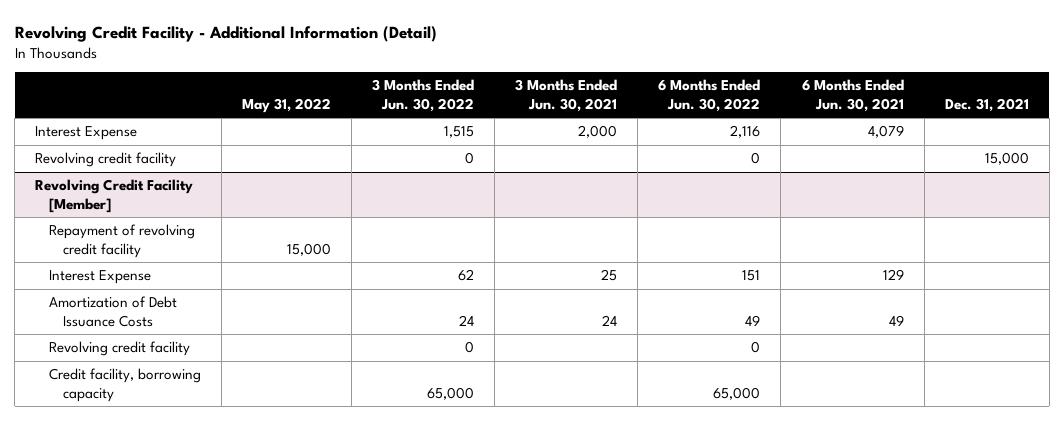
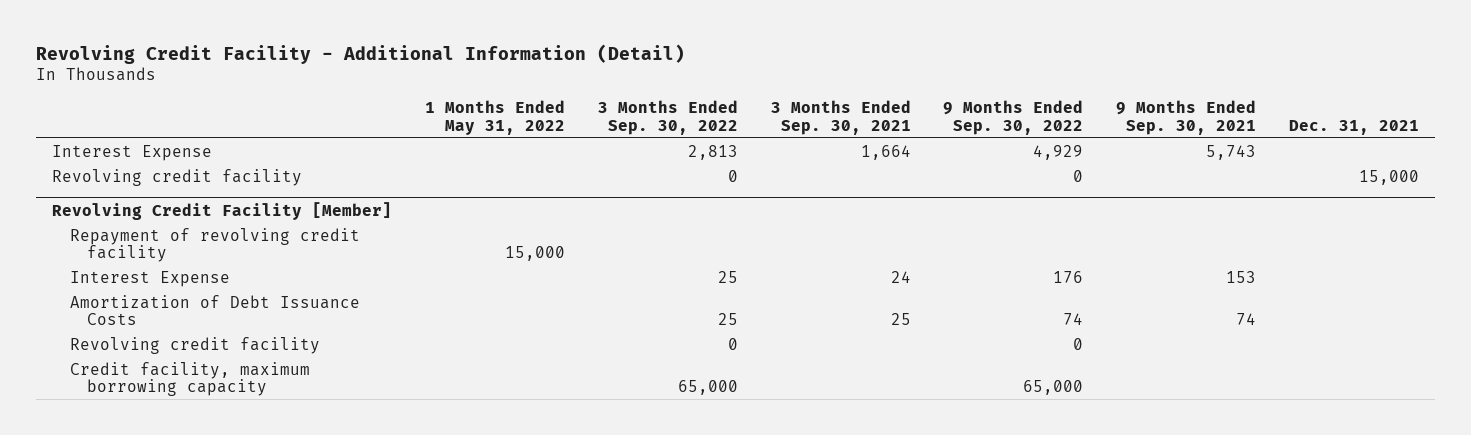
- | May 31, 2022 | 3 Months Ended Jun. 30, 2022 | 3 Months Ended Jun. 30, 2021 | 6 Months Ended Jun. 30, 2022 | 6 Months Ended Jun. 30, 2021 | Dec. 31, 2021
+ | 1 Months Ended May 31, 2022 | 3 Months Ended Sep. 30, 2022 | 3 Months Ended Sep. 30, 2021 | 9 Months Ended Sep. 30, 2022 | 9 Months Ended Sep. 30, 2021 | Dec. 31, 2021
@ Revolving Credit Facility [Member]
- Credit facility, borrowing capacity | | 65,000 | | 65,000 | |
+ Credit facility, maximum borrowing capacity | | 65,000 | | 65,000 | |

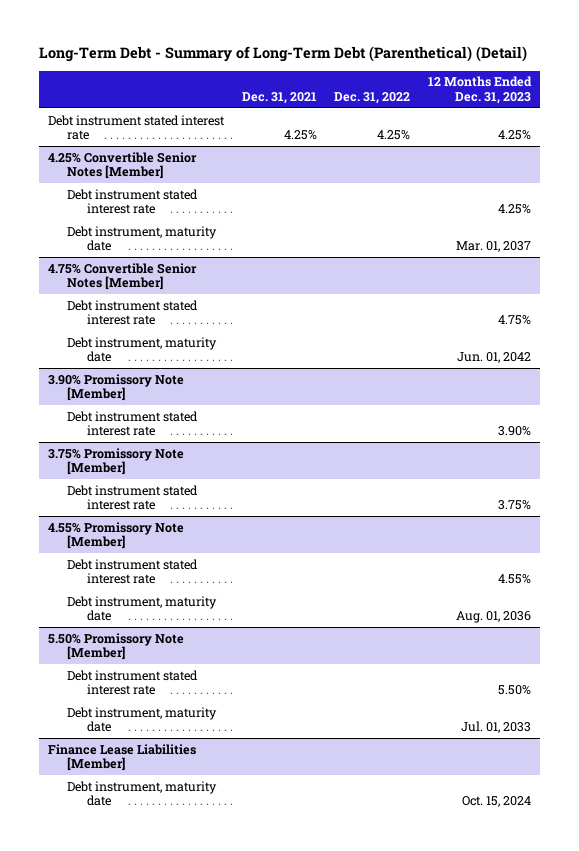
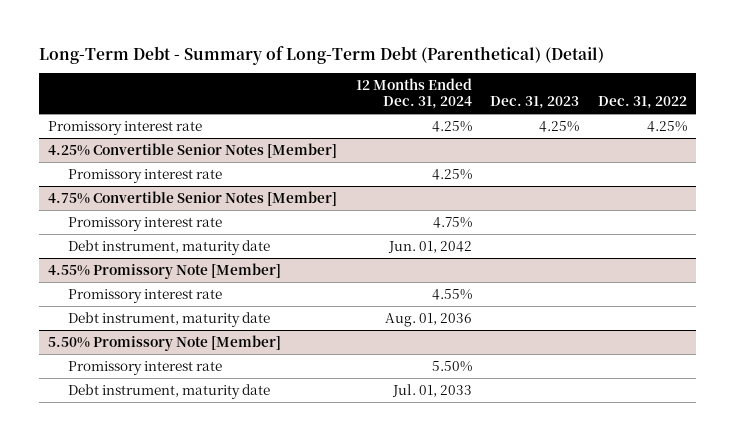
- | Dec. 31, 2021 | Dec. 31, 2022 | 12 Months Ended Dec. 31, 2023
+ | 12 Months Ended Dec. 31, 2024 | Dec. 31, 2023 | Dec. 31, 2022
- Debt instrument stated interest rate | 4.25% | 4.25% | 4.25%
+ Promissory interest rate | 4.25% | 4.25% | 4.25%
@ 4.25% Convertible Senior Notes [Member]
- Debt instrument stated interest rate | | | 4.25%
- Debt instrument, maturity date | | | Mar. 01, 2037
+ Promissory interest rate | 4.25% | |
@ 4.75% Convertible Senior Notes [Member]
- Debt instrument stated interest rate | | | 4.75%
+ Promissory interest rate | 4.75% | |
- 3.90% Promissory Note [Member]
- Debt instrument stated interest rate | | | 3.90%
- 3.75% Promissory Note [Member]
- Debt instrument stated interest rate | | | 3.75%
@ 4.55% Promissory Note [Member]
- Debt instrument stated interest rate | | | 4.55%
+ Promissory interest rate | 4.55% | |
@ 5.50% Promissory Note [Member]
- Debt instrument stated interest rate | | | 5.50%
+ Promissory interest rate | 5.50% | |
- Finance Lease Liabilities [Member]
- Debt instrument, maturity date | | | Oct. 15, 2024

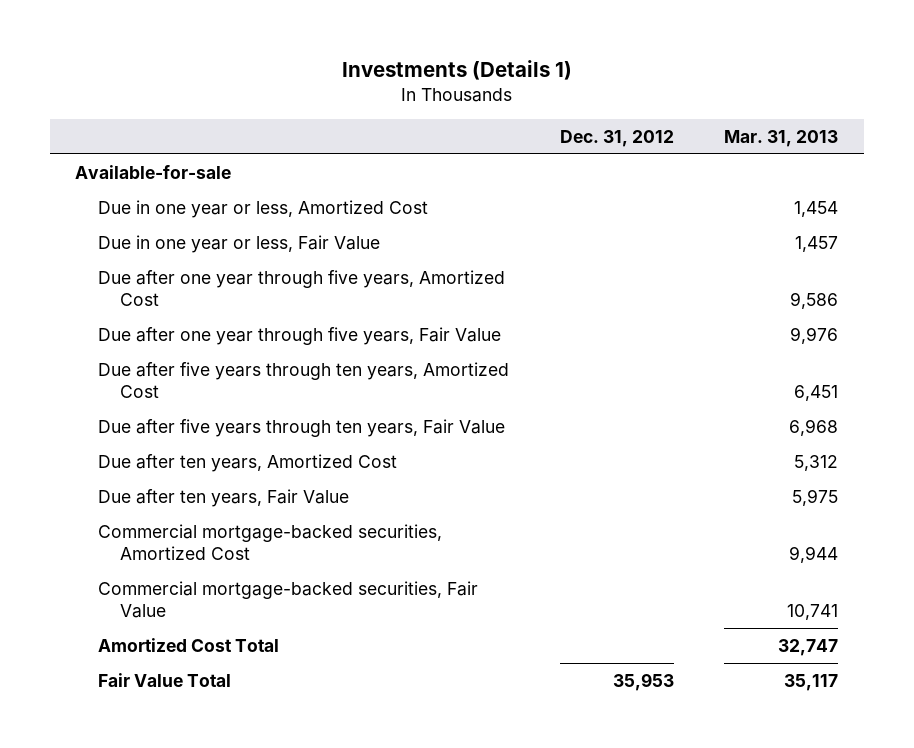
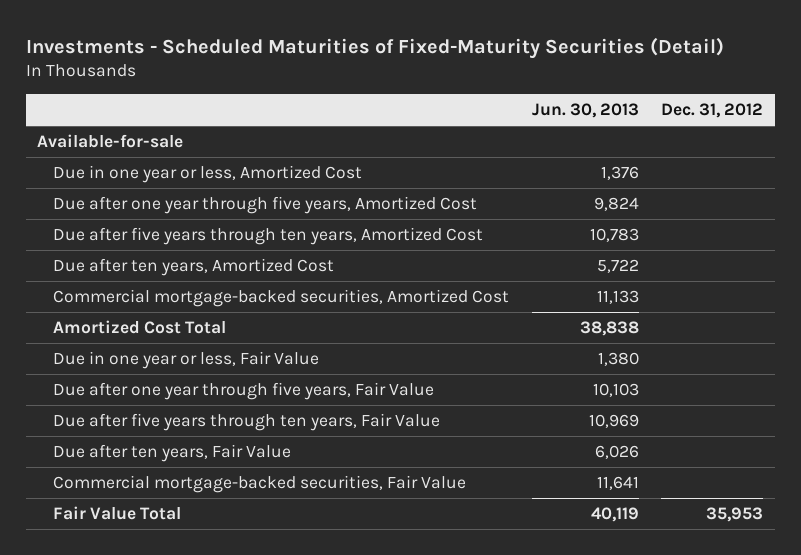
- Investments (Details 1)
+ Investments - Scheduled Maturities of Fixed-Maturity Securities (Detail)
- | Dec. 31, 2012 | Mar. 31, 2013
+ | Jun. 30, 2013 | Dec. 31, 2012
moved down: Due in one year or less, Fair Value | 1,380 |
moved down: Due after one year through five years, Fair Value | 10,103 |
moved down: Due after five years through ten years, Fair Value | 10,969 |
moved down: Due after ten years, Fair Value | 6,026 |
moved down: Commercial mortgage-backed securities, Fair Value | 11,641 |

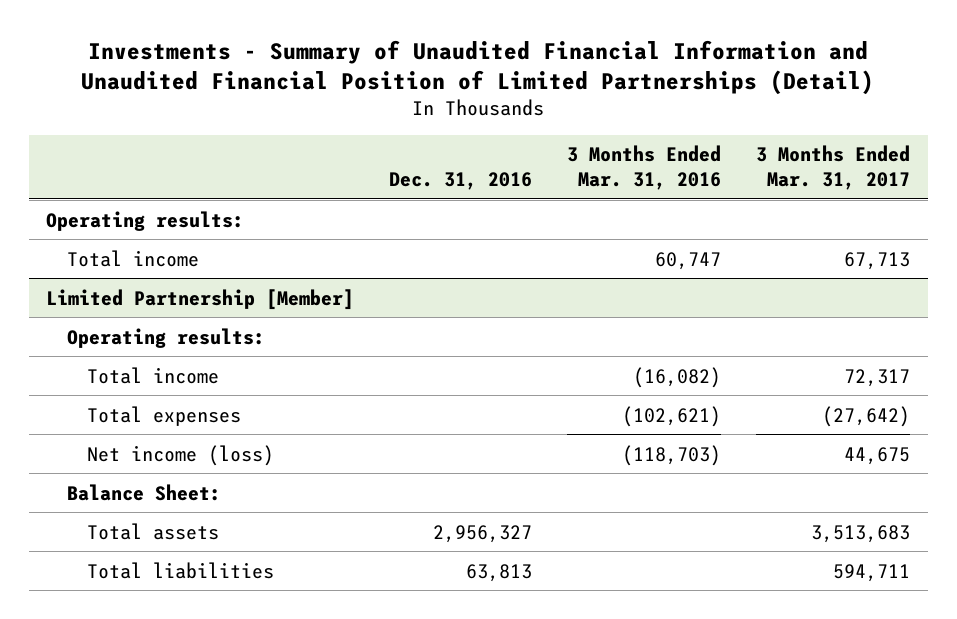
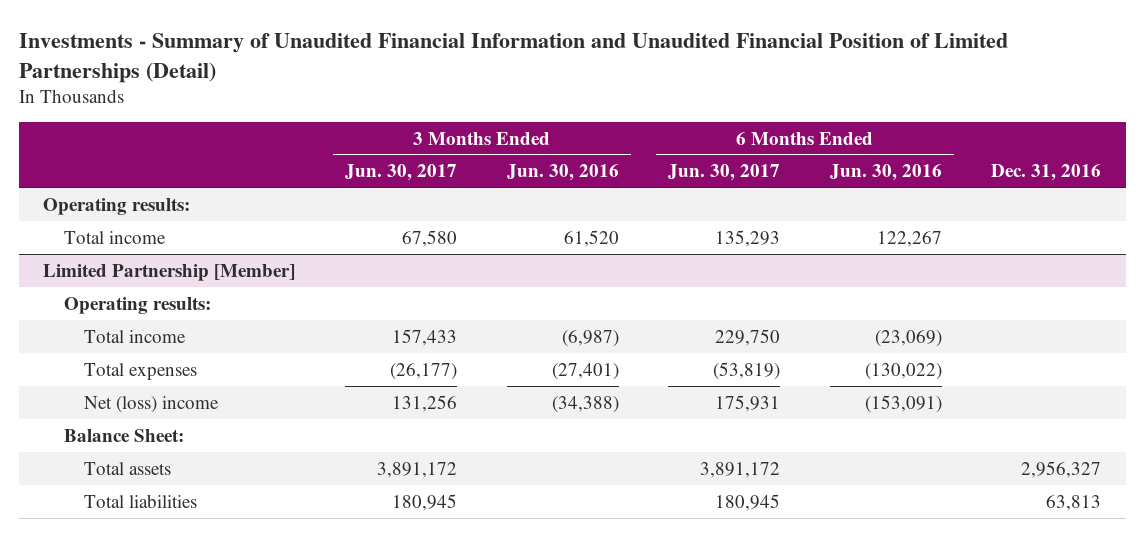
- | Dec. 31, 2016 | 3 Months Ended Mar. 31, 2016 | 3 Months Ended Mar. 31, 2017
+ | 3 Months Ended Jun. 30, 2017 | 3 Months Ended Jun. 30, 2016 | 6 Months Ended Jun. 30, 2017 | 6 Months Ended Jun. 30, 2016 | Dec. 31, 2016
@ Limited Partnership [Member]
- Net income (loss) | | (118,703) | 44,675
+ Net (loss) income | 131,256 | (34,388) | 175,931 | (153,091) |

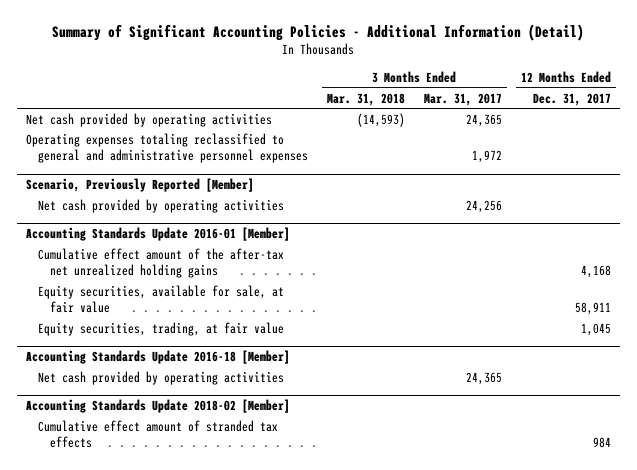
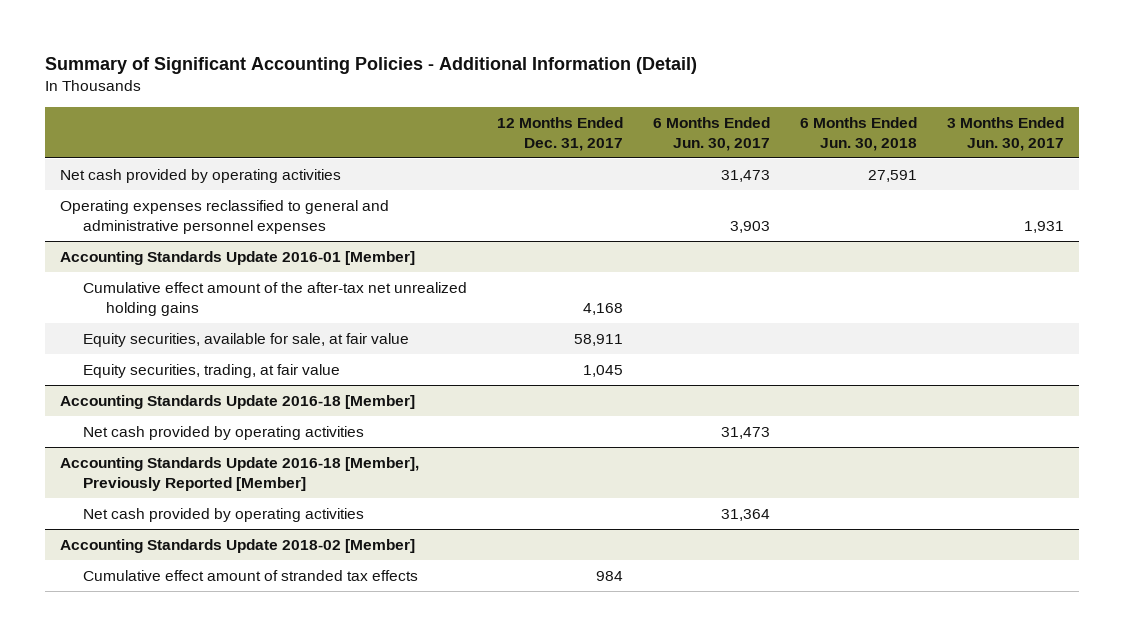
- | 3 Months Ended Mar. 31, 2018 | 3 Months Ended Mar. 31, 2017 | 12 Months Ended Dec. 31, 2017
+ | 12 Months Ended Dec. 31, 2017 | 6 Months Ended Jun. 30, 2017 | 6 Months Ended Jun. 30, 2018 | 3 Months Ended Jun. 30, 2017
- Operating expenses totaling reclassified to general and administrative personnel expenses | | 1,972 |
- Scenario, Previously Reported [Member]
- Net cash provided by operating activities | | 24,256 |
+ Operating expenses reclassified to general and administrative personnel expenses | | 3,903 | | 1,931
+ Accounting Standards Update 2016-18 [Member], Previously Reported [Member]
+ Net cash provided by operating activities | | 31,364 | |

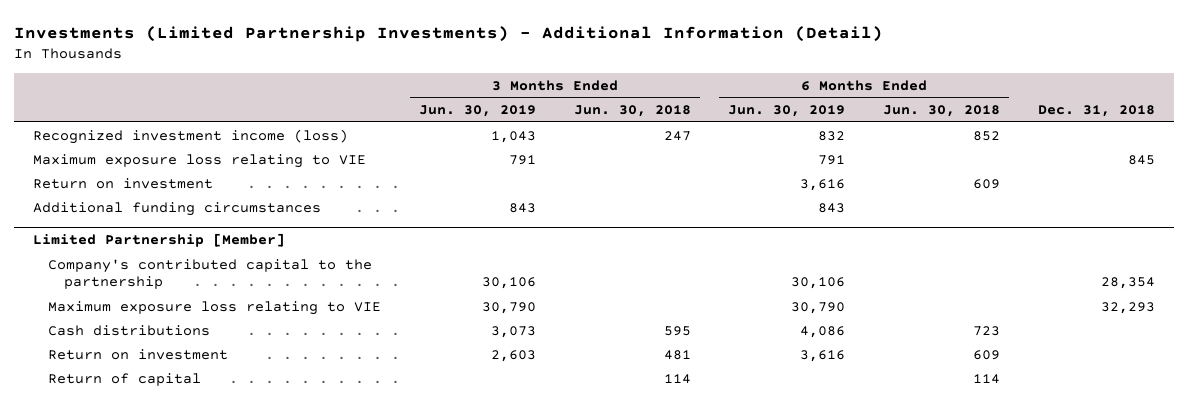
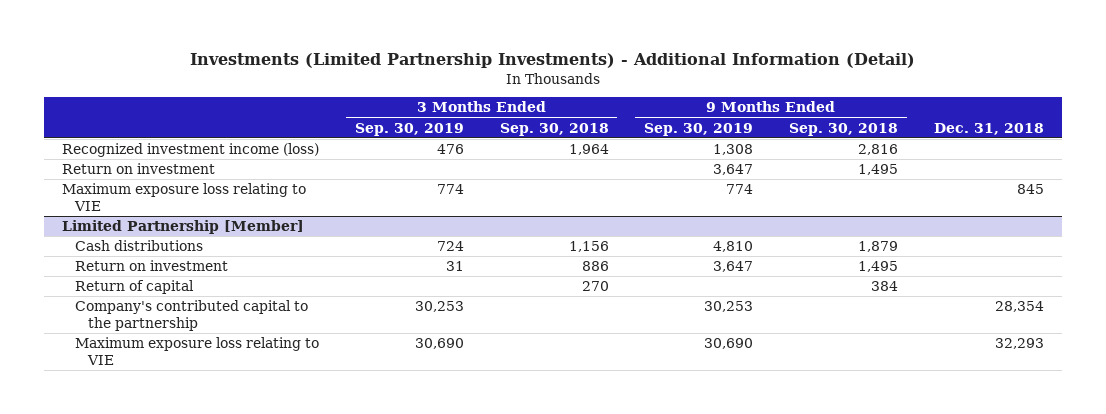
- | 3 Months Ended Jun. 30, 2019 | 3 Months Ended Jun. 30, 2018 | 6 Months Ended Jun. 30, 2019 | 6 Months Ended Jun. 30, 2018 | Dec. 31, 2018
+ | 3 Months Ended Sep. 30, 2019 | 3 Months Ended Sep. 30, 2018 | 9 Months Ended Sep. 30, 2019 | 9 Months Ended Sep. 30, 2018 | Dec. 31, 2018
- Additional funding circumstances | 843 | | 843 | |
moved down: Maximum exposure loss relating to VIE | 774 | | 774 | | 845
@ Limited Partnership [Member]
moved down: Company's contributed capital to the partnership | 30,253 | | 30,253 | | 28,354
moved down: Maximum exposure loss relating to VIE | 30,690 | | 30,690 | | 32,293

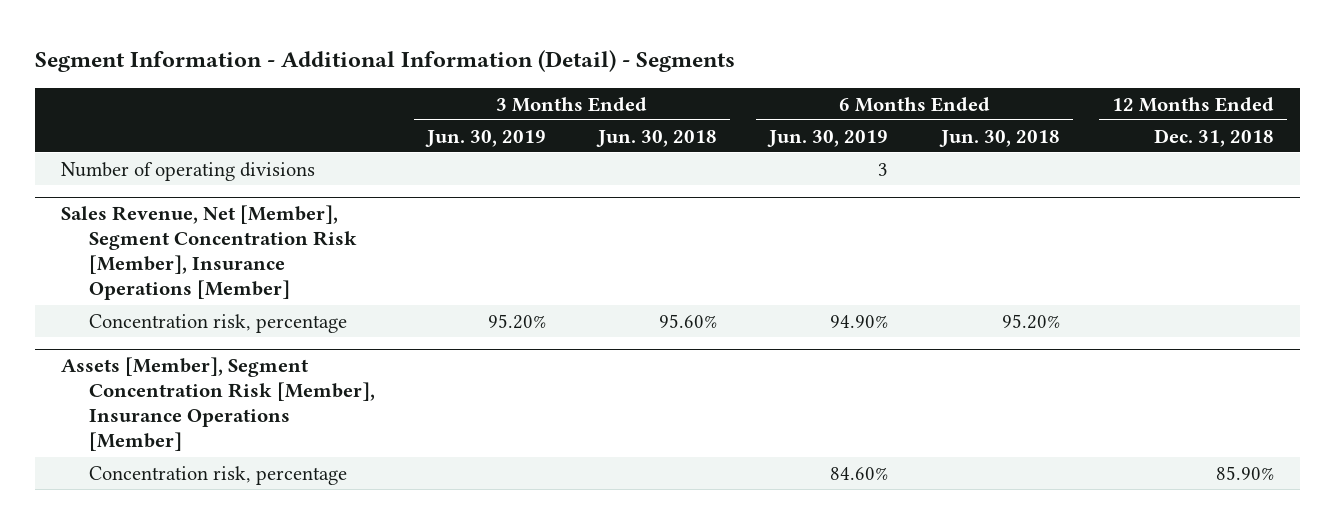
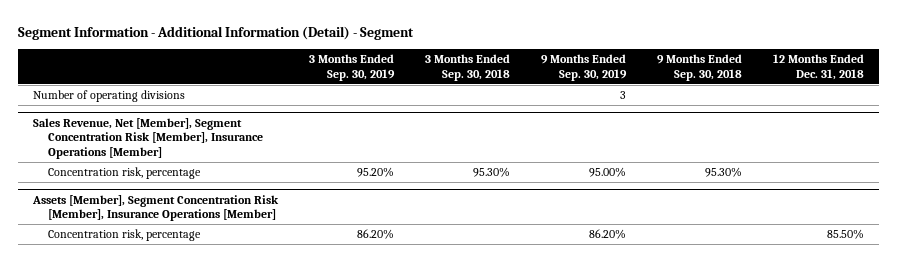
- Segment Information - Additional Information (Detail) - Segments
+ Segment Information - Additional Information (Detail) - Segment
- | 3 Months Ended Jun. 30, 2019 | 3 Months Ended Jun. 30, 2018 | 6 Months Ended Jun. 30, 2019 | 6 Months Ended Jun. 30, 2018 | 12 Months Ended Dec. 31, 2018
+ | 3 Months Ended Sep. 30, 2019 | 3 Months Ended Sep. 30, 2018 | 9 Months Ended Sep. 30, 2019 | 9 Months Ended Sep. 30, 2018 | 12 Months Ended Dec. 31, 2018
@ Assets [Member], Segment Concentration Risk [Member], Insurance Operations [Member]
- Concentration risk, percentage | | | 84.60% | | 85.90%
+ Concentration risk, percentage | 86.20% | | 86.20% | | 85.50%

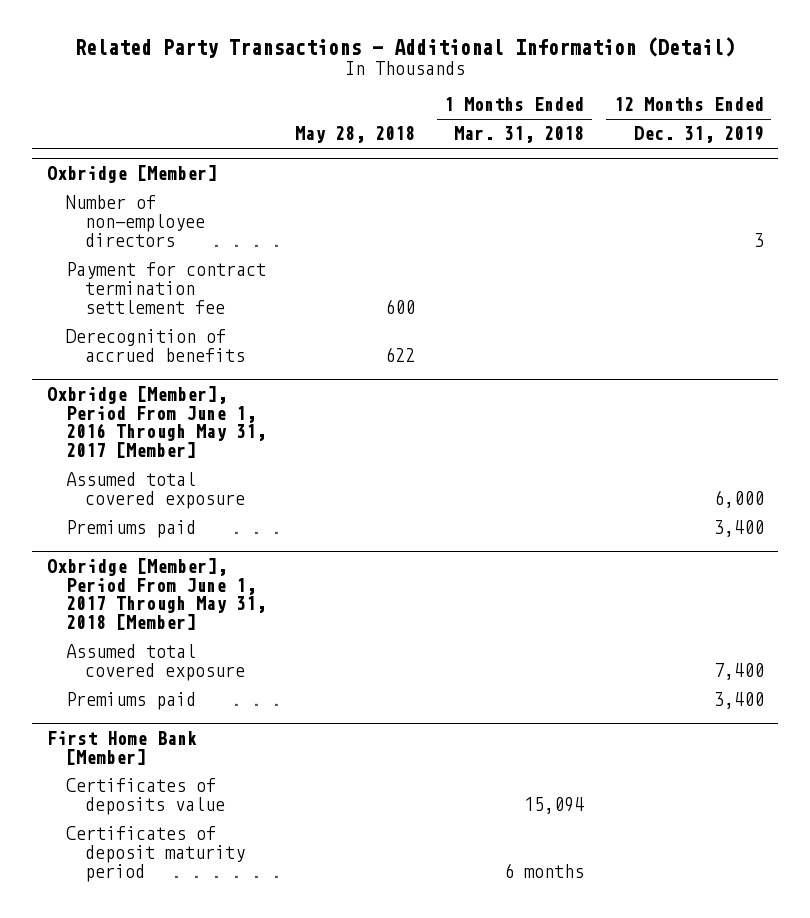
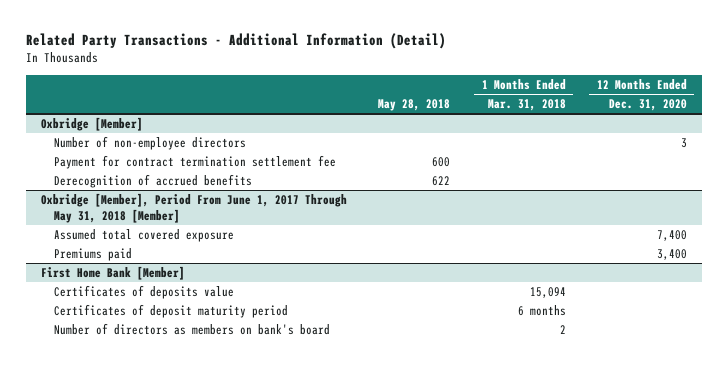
- | May 28, 2018 | 1 Months Ended Mar. 31, 2018 | 12 Months Ended Dec. 31, 2019
+ | May 28, 2018 | 1 Months Ended Mar. 31, 2018 | 12 Months Ended Dec. 31, 2020
- Oxbridge [Member], Period From June 1, 2016 Through May 31, 2017 [Member]
- Assumed total covered exposure | | | 6,000
- Premiums paid | | | 3,400
@ First Home Bank [Member]
+ Number of directors as members on bank's board | | 2 |

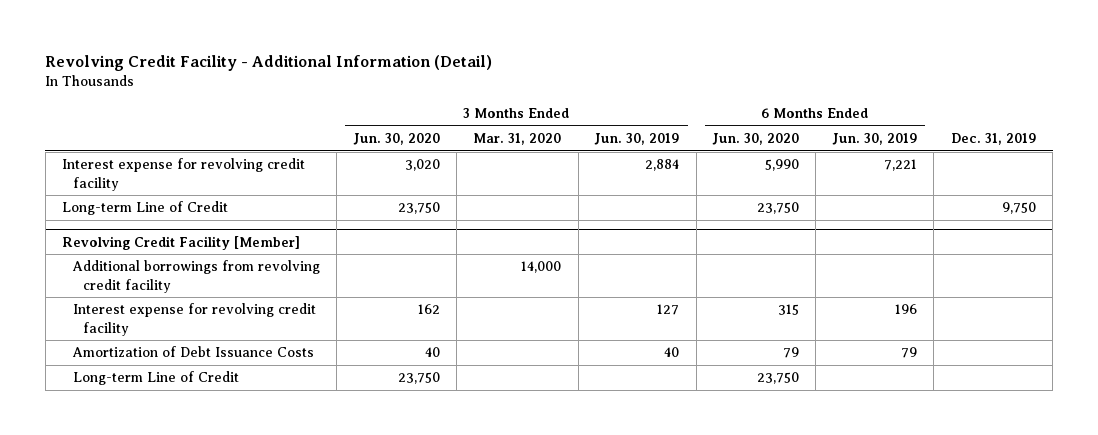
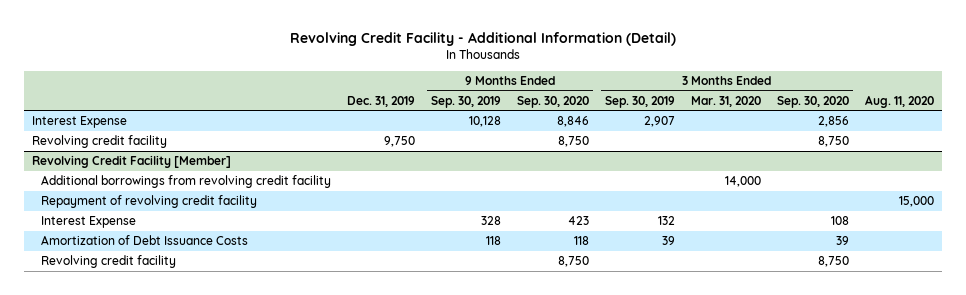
- | 3 Months Ended Jun. 30, 2020 | 3 Months Ended Mar. 31, 2020 | 3 Months Ended Jun. 30, 2019 | 6 Months Ended Jun. 30, 2020 | 6 Months Ended Jun. 30, 2019 | Dec. 31, 2019
+ | Dec. 31, 2019 | 9 Months Ended Sep. 30, 2019 | 9 Months Ended Sep. 30, 2020 | 3 Months Ended Sep. 30, 2019 | 3 Months Ended Mar. 31, 2020 | 3 Months Ended Sep. 30, 2020 | Aug. 11, 2020
- Interest expense for revolving credit facility | 3,020 | | 2,884 | 5,990 | 7,221 |
- Long-term Line of Credit | 23,750 | | | 23,750 | | 9,750
+ Interest Expense | | 10,128 | 8,846 | 2,907 | | 2,856 |
+ Revolving credit facility | 9,750 | | 8,750 | | | 8,750 |
@ Revolving Credit Facility [Member]
- Interest expense for revolving credit facility | 162 | | 127 | 315 | 196 |
+ Repayment of revolving credit facility | | | | | | | 15,000
+ Interest Expense | | 328 | 423 | 132 | | 108 |
- Long-term Line of Credit | 23,750 | | | 23,750 | |
+ Revolving credit facility | | | 8,750 | | | 8,750 |

